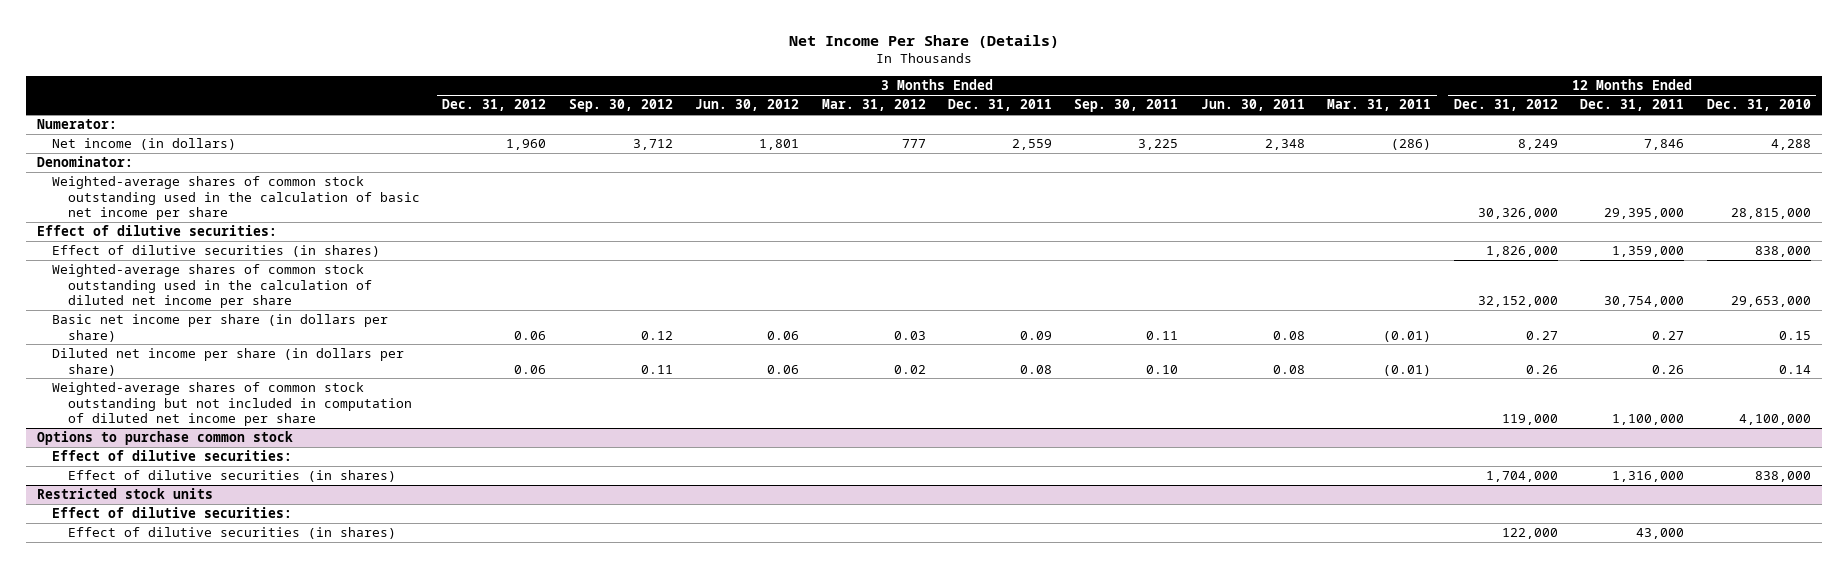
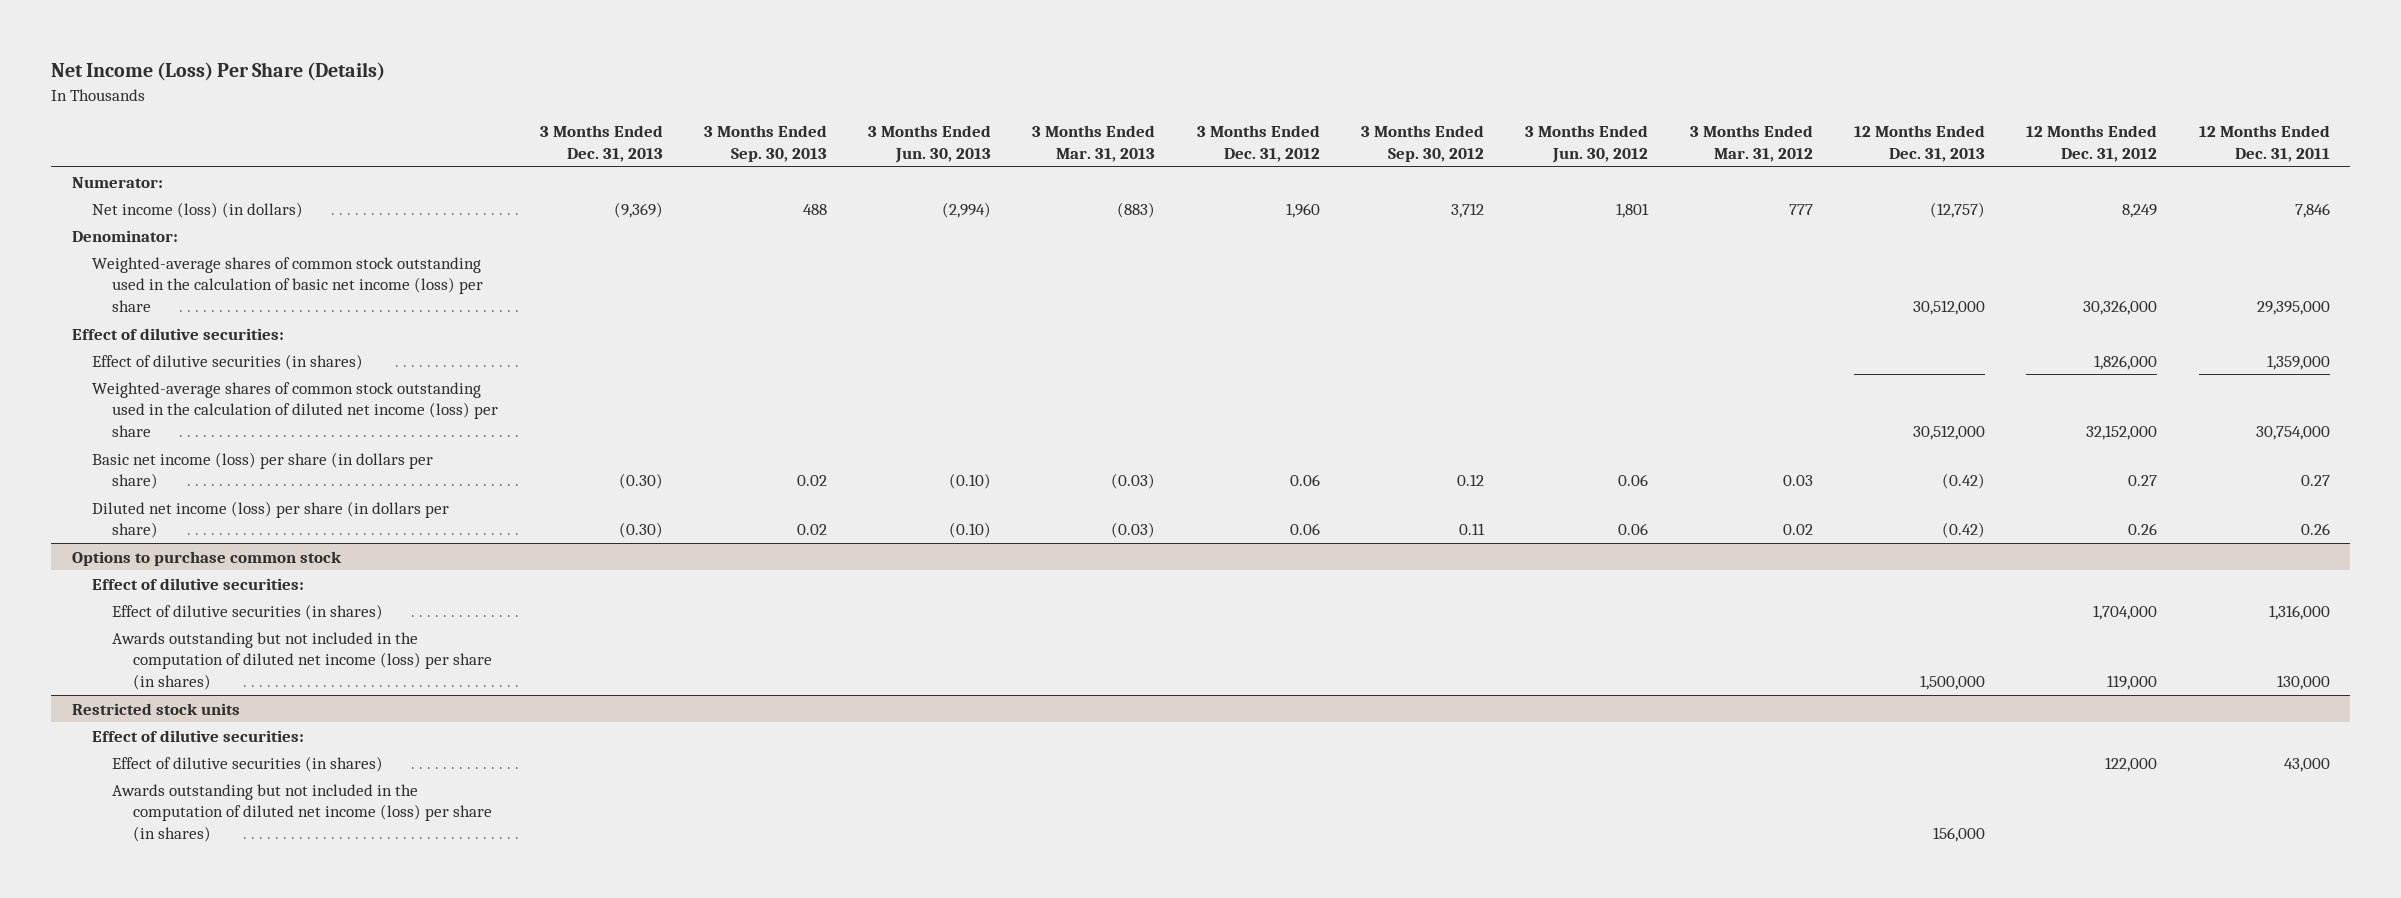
- Net Income Per Share (Details)
+ Net Income (Loss) Per Share (Details)
- | 3 Months Ended Dec. 31, 2012 | 3 Months Ended Sep. 30, 2012 | 3 Months Ended Jun. 30, 2012 | 3 Months Ended Mar. 31, 2012 | 3 Months Ended Dec. 31, 2011 | 3 Months Ended Sep. 30, 2011 | 3 Months Ended Jun. 30, 2011 | 3 Months Ended Mar. 31, 2011 | 12 Months Ended Dec. 31, 2012 | 12 Months Ended Dec. 31, 2011 | 12 Months Ended Dec. 31, 2010
+ | 3 Months Ended Dec. 31, 2013 | 3 Months Ended Sep. 30, 2013 | 3 Months Ended Jun. 30, 2013 | 3 Months Ended Mar. 31, 2013 | 3 Months Ended Dec. 31, 2012 | 3 Months Ended Sep. 30, 2012 | 3 Months Ended Jun. 30, 2012 | 3 Months Ended Mar. 31, 2012 | 12 Months Ended Dec. 31, 2013 | 12 Months Ended Dec. 31, 2012 | 12 Months Ended Dec. 31, 2011
- Net income (in dollars) | 1,960 | 3,712 | 1,801 | 777 | 2,559 | 3,225 | 2,348 | (286) | 8,249 | 7,846 | 4,288
+ Net income (loss) (in dollars) | (9,369) | 488 | (2,994) | (883) | 1,960 | 3,712 | 1,801 | 777 | (12,757) | 8,249 | 7,846
- Weighted-average shares of common stock outstanding used in the calculation of basic net income per share | | | | | | | | | 30,326,000 | 29,395,000 | 28,815,000
+ Weighted-average shares of common stock outstanding used in the calculation of basic net income (loss) per share | | | | | | | | | 30,512,000 | 30,326,000 | 29,395,000
- Weighted-average shares of common stock outstanding used in the calculation of diluted net income per share | | | | | | | | | 32,152,000 | 30,754,000 | 29,653,000
- Basic net income per share (in dollars per share) | 0.06 | 0.12 | 0.06 | 0.03 | 0.09 | 0.11 | 0.08 | (0.01) | 0.27 | 0.27 | 0.15
- Diluted net income per share (in dollars per share) | 0.06 | 0.11 | 0.06 | 0.02 | 0.08 | 0.10 | 0.08 | (0.01) | 0.26 | 0.26 | 0.14
- Weighted-average shares of common stock outstanding but not included in computation of diluted net income per share | | | | | | | | | 119,000 | 1,100,000 | 4,100,000
+ Weighted-average shares of common stock outstanding used in the calculation of diluted net income (loss) per share | | | | | | | | | 30,512,000 | 32,152,000 | 30,754,000
+ Basic net income (loss) per share (in dollars per share) | (0.30) | 0.02 | (0.10) | (0.03) | 0.06 | 0.12 | 0.06 | 0.03 | (0.42) | 0.27 | 0.27
+ Diluted net income (loss) per share (in dollars per share) | (0.30) | 0.02 | (0.10) | (0.03) | 0.06 | 0.11 | 0.06 | 0.02 | (0.42) | 0.26 | 0.26
@ Options to purchase common stock
+ Awards outstanding but not included in the computation of diluted net income (loss) per share (in shares) | | | | | | | | | 1,500,000 | 119,000 | 130,000
@ Restricted stock units
+ Awards outstanding but not included in the computation of diluted net income (loss) per share (in shares) | | | | | | | | | 156,000 | |

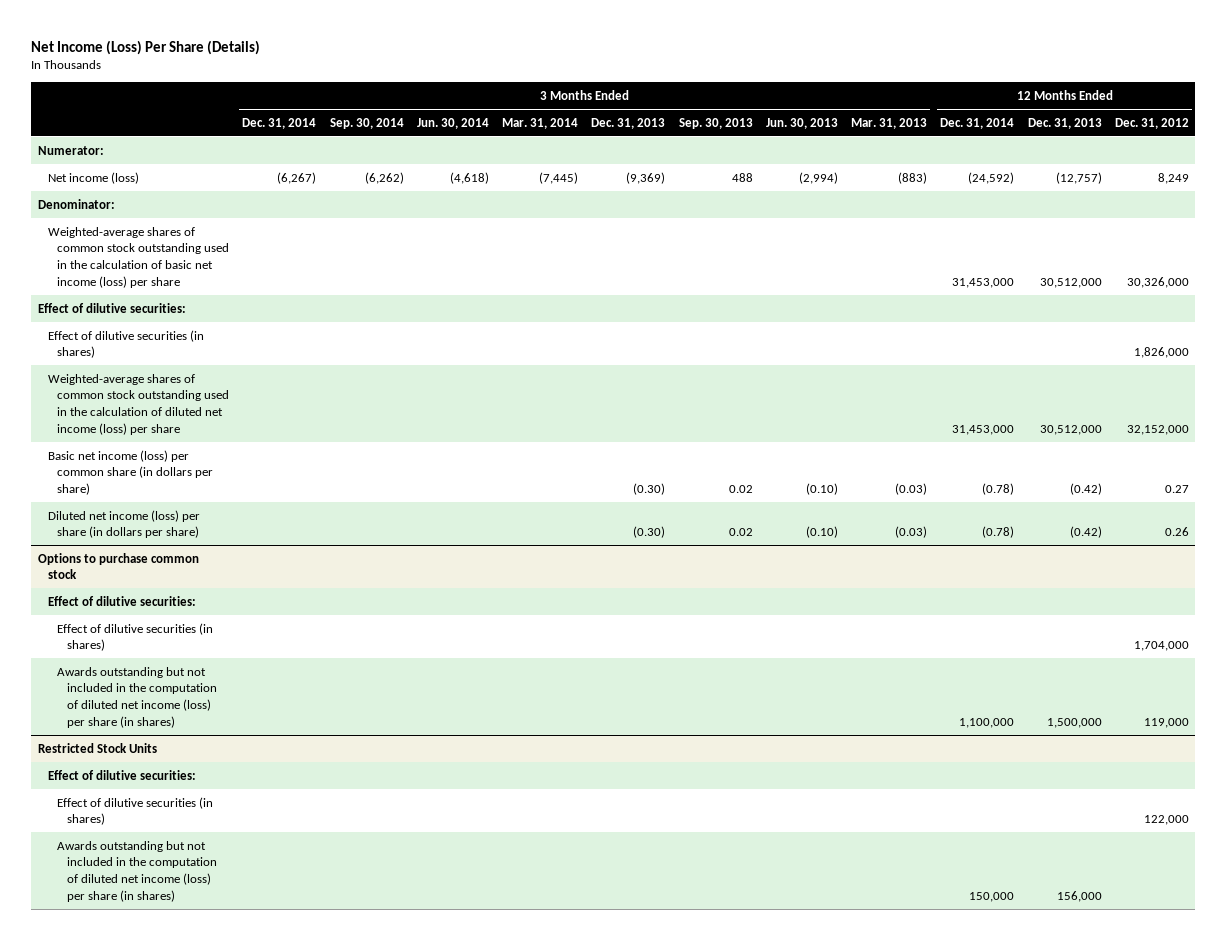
- | 3 Months Ended Dec. 31, 2013 | 3 Months Ended Sep. 30, 2013 | 3 Months Ended Jun. 30, 2013 | 3 Months Ended Mar. 31, 2013 | 3 Months Ended Dec. 31, 2012 | 3 Months Ended Sep. 30, 2012 | 3 Months Ended Jun. 30, 2012 | 3 Months Ended Mar. 31, 2012 | 12 Months Ended Dec. 31, 2013 | 12 Months Ended Dec. 31, 2012 | 12 Months Ended Dec. 31, 2011
+ | 3 Months Ended Dec. 31, 2014 | 3 Months Ended Sep. 30, 2014 | 3 Months Ended Jun. 30, 2014 | 3 Months Ended Mar. 31, 2014 | 3 Months Ended Dec. 31, 2013 | 3 Months Ended Sep. 30, 2013 | 3 Months Ended Jun. 30, 2013 | 3 Months Ended Mar. 31, 2013 | 12 Months Ended Dec. 31, 2014 | 12 Months Ended Dec. 31, 2013 | 12 Months Ended Dec. 31, 2012
- Net income (loss) (in dollars) | (9,369) | 488 | (2,994) | (883) | 1,960 | 3,712 | 1,801 | 777 | (12,757) | 8,249 | 7,846
+ Net income (loss) | (6,267) | (6,262) | (4,618) | (7,445) | (9,369) | 488 | (2,994) | (883) | (24,592) | (12,757) | 8,249
- Basic net income (loss) per share (in dollars per share) | (0.30) | 0.02 | (0.10) | (0.03) | 0.06 | 0.12 | 0.06 | 0.03 | (0.42) | 0.27 | 0.27
+ Basic net income (loss) per common share (in dollars per share) | | | | | (0.30) | 0.02 | (0.10) | (0.03) | (0.78) | (0.42) | 0.27
- Restricted stock units
+ Restricted Stock Units

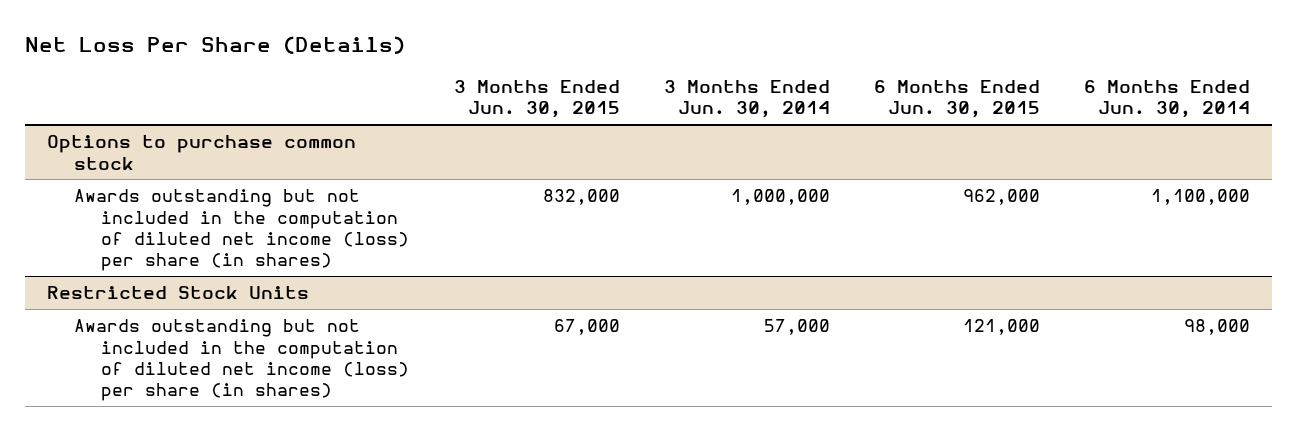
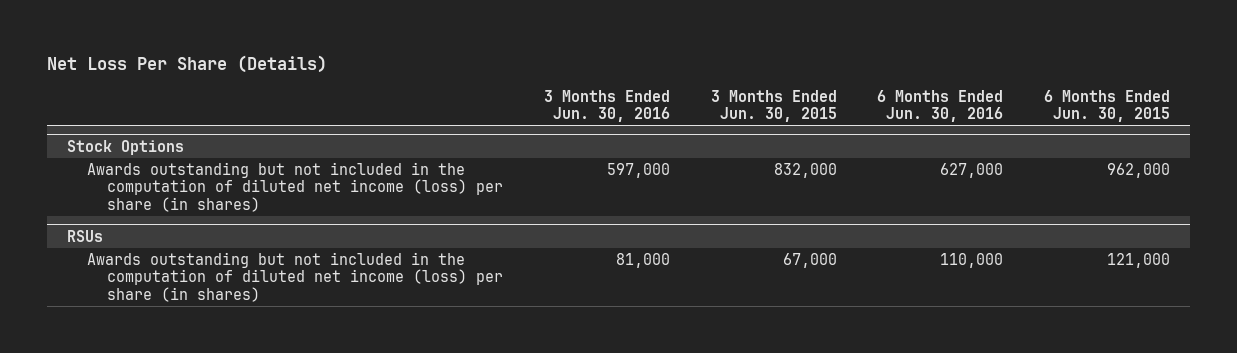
- | 3 Months Ended Jun. 30, 2015 | 3 Months Ended Jun. 30, 2014 | 6 Months Ended Jun. 30, 2015 | 6 Months Ended Jun. 30, 2014
+ | 3 Months Ended Jun. 30, 2016 | 3 Months Ended Jun. 30, 2015 | 6 Months Ended Jun. 30, 2016 | 6 Months Ended Jun. 30, 2015
- Options to purchase common stock
+ Stock Options
- Restricted Stock Units
+ RSUs

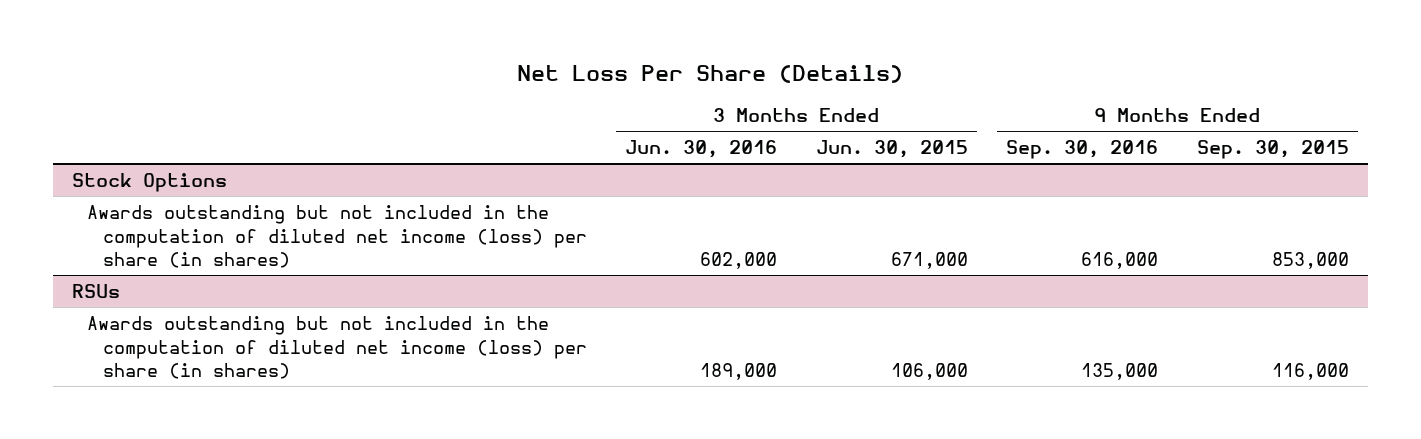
- | 3 Months Ended Jun. 30, 2016 | 3 Months Ended Jun. 30, 2015 | 6 Months Ended Jun. 30, 2016 | 6 Months Ended Jun. 30, 2015
+ | 3 Months Ended Jun. 30, 2016 | 3 Months Ended Jun. 30, 2015 | 9 Months Ended Sep. 30, 2016 | 9 Months Ended Sep. 30, 2015
@ Stock Options
- Awards outstanding but not included in the computation of diluted net income (loss) per share (in shares) | 597,000 | 832,000 | 627,000 | 962,000
+ Awards outstanding but not included in the computation of diluted net income (loss) per share (in shares) | 602,000 | 671,000 | 616,000 | 853,000
@ RSUs
- Awards outstanding but not included in the computation of diluted net income (loss) per share (in shares) | 81,000 | 67,000 | 110,000 | 121,000
+ Awards outstanding but not included in the computation of diluted net income (loss) per share (in shares) | 189,000 | 106,000 | 135,000 | 116,000

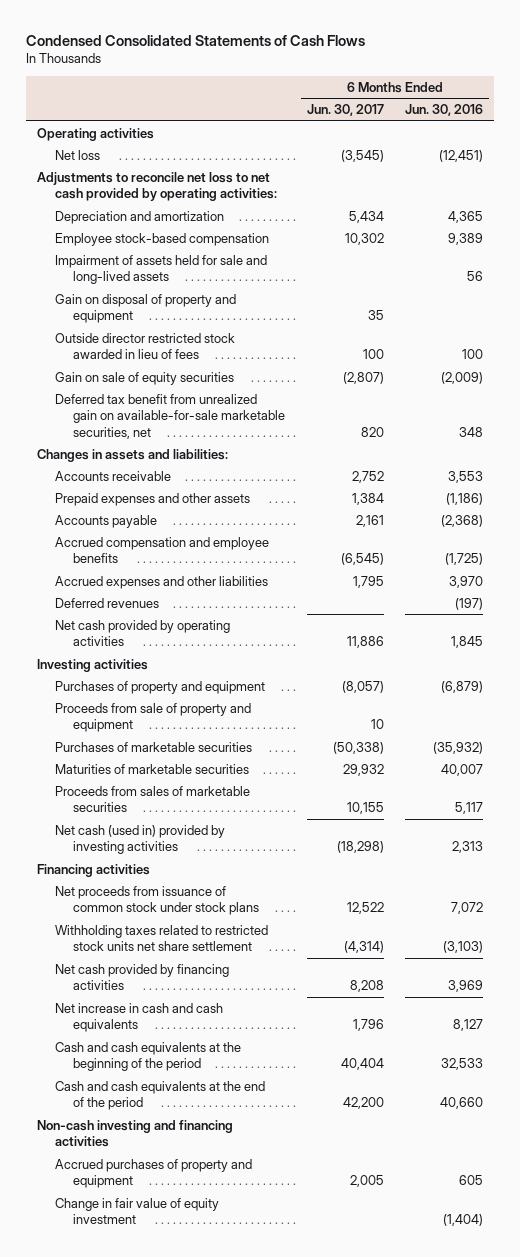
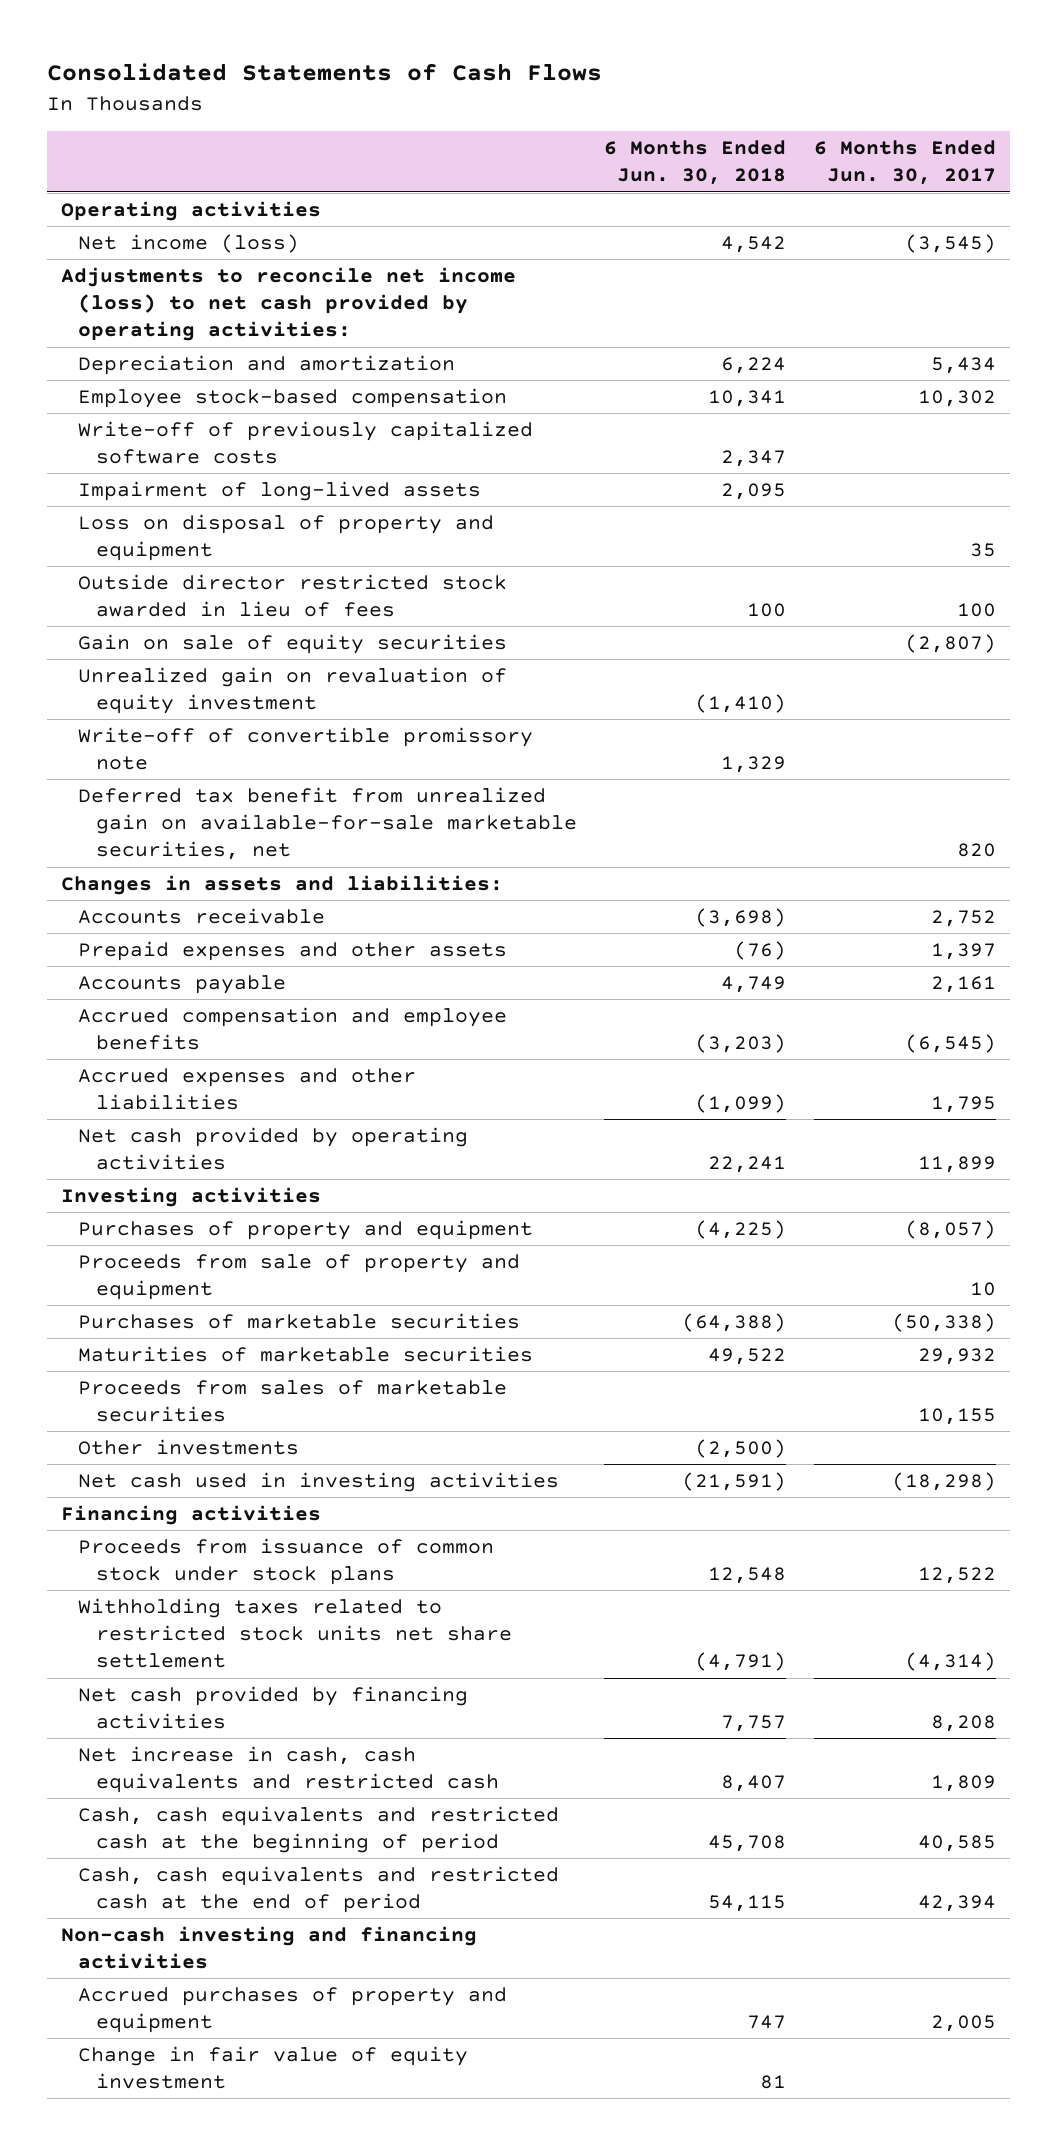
- Condensed Consolidated Statements of Cash Flows
+ Consolidated Statements of Cash Flows
- | 6 Months Ended Jun. 30, 2017 | 6 Months Ended Jun. 30, 2016
+ | 6 Months Ended Jun. 30, 2018 | 6 Months Ended Jun. 30, 2017
- Net loss | (3,545) | (12,451)
- Adjustments to reconcile net loss to net cash provided by operating activities:
+ Net income (loss) | 4,542 | (3,545)
+ Adjustments to reconcile net income (loss) to net cash provided by operating activities:
- Impairment of assets held for sale and long-lived assets | | 56
- Gain on disposal of property and equipment | 35 |
+ Write-off of previously capitalized software costs | 2,347 |
+ Impairment of long-lived assets | 2,095 |
+ Loss on disposal of property and equipment | | 35
+ Unrealized gain on revaluation of equity investment | (1,410) |
+ Write-off of convertible promissory note | 1,329 |
- Prepaid expenses and other assets | 1,384 | (1,186)
+ Prepaid expenses and other assets | (76) | 1,397
- Deferred revenues | | (197)
- Net cash provided by operating activities | 11,886 | 1,845
+ Net cash provided by operating activities | 22,241 | 11,899
- Net cash (used in) provided by investing activities | (18,298) | 2,313
+ Other investments | (2,500) |
+ Net cash used in investing activities | (21,591) | (18,298)
- Net proceeds from issuance of common stock under stock plans | 12,522 | 7,072
+ Proceeds from issuance of common stock under stock plans | 12,548 | 12,522
- Net increase in cash and cash equivalents | 1,796 | 8,127
- Cash and cash equivalents at the beginning of the period | 40,404 | 32,533
- Cash and cash equivalents at the end of the period | 42,200 | 40,660
+ Net increase in cash, cash equivalents and restricted cash | 8,407 | 1,809
+ Cash, cash equivalents and restricted cash at the beginning of period | 45,708 | 40,585
+ Cash, cash equivalents and restricted cash at the end of period | 54,115 | 42,394

